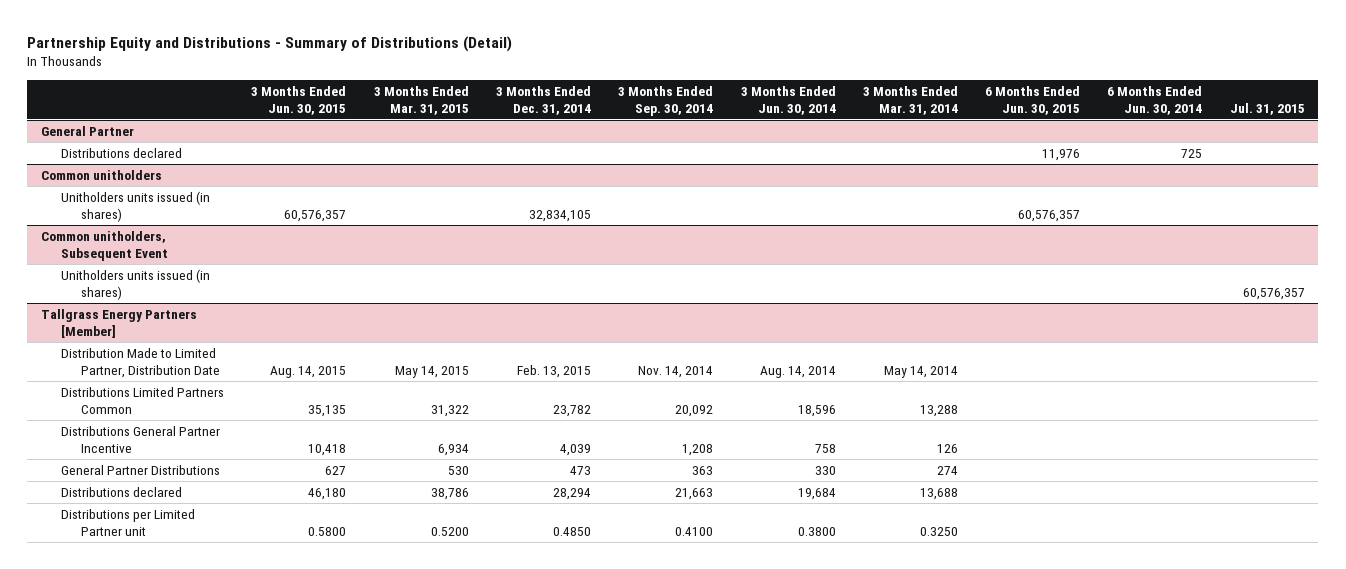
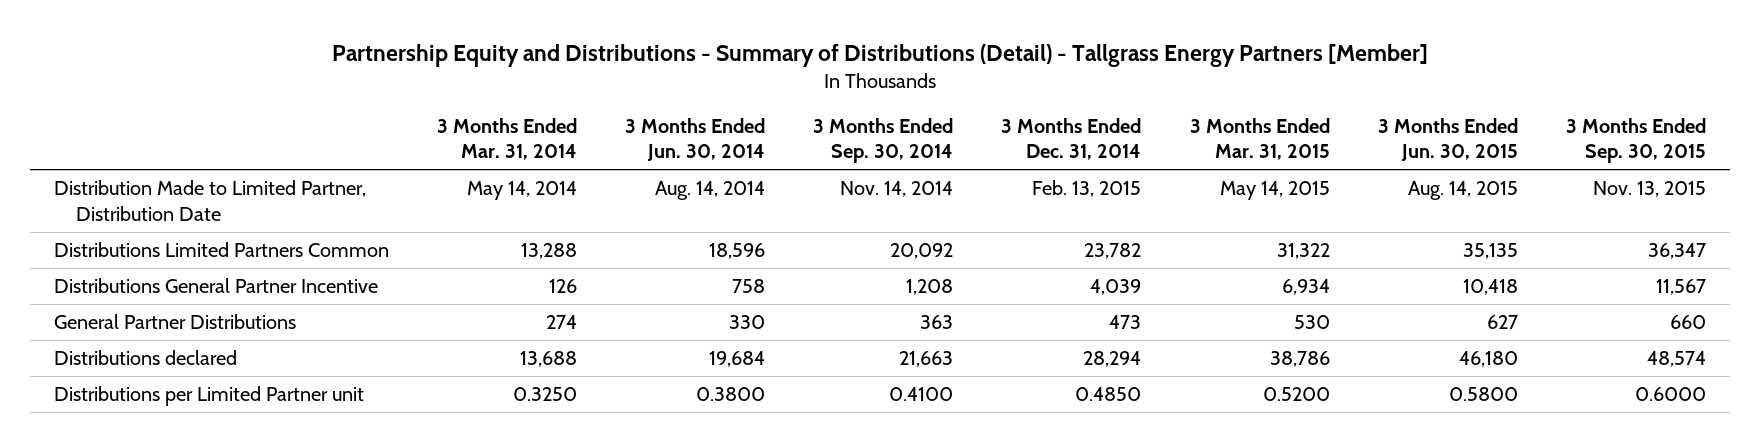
- Partnership Equity and Distributions - Summary of Distributions (Detail)
+ Partnership Equity and Distributions - Summary of Distributions (Detail) - Tallgrass Energy Partners [Member]
- | 3 Months Ended Jun. 30, 2015 | 3 Months Ended Mar. 31, 2015 | 3 Months Ended Dec. 31, 2014 | 3 Months Ended Sep. 30, 2014 | 3 Months Ended Jun. 30, 2014 | 3 Months Ended Mar. 31, 2014 | 6 Months Ended Jun. 30, 2015 | 6 Months Ended Jun. 30, 2014 | Jul. 31, 2015
+ | 3 Months Ended Mar. 31, 2014 | 3 Months Ended Jun. 30, 2014 | 3 Months Ended Sep. 30, 2014 | 3 Months Ended Dec. 31, 2014 | 3 Months Ended Mar. 31, 2015 | 3 Months Ended Jun. 30, 2015 | 3 Months Ended Sep. 30, 2015
- General Partner
- Distributions declared | | | | | | | 11,976 | 725 |
- Common unitholders
- Unitholders units issued (in shares) | 60,576,357 | | 32,834,105 | | | | 60,576,357 | |
- Common unitholders, Subsequent Event
- Unitholders units issued (in shares) | | | | | | | | | 60,576,357
- Tallgrass Energy Partners [Member]

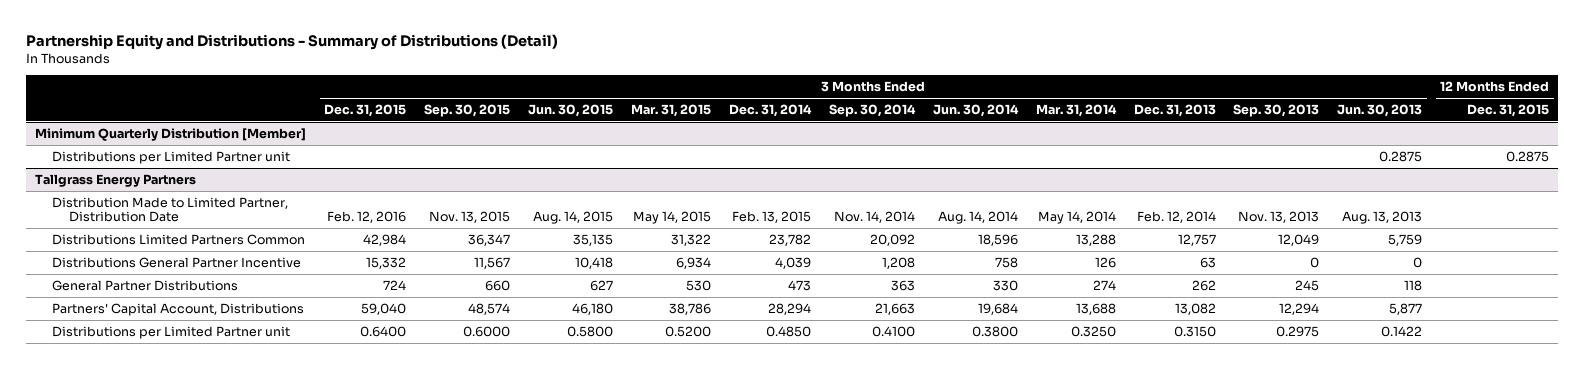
- Partnership Equity and Distributions - Summary of Distributions (Detail) - Tallgrass Energy Partners [Member]
+ Partnership Equity and Distributions - Summary of Distributions (Detail)
- | 3 Months Ended Mar. 31, 2014 | 3 Months Ended Jun. 30, 2014 | 3 Months Ended Sep. 30, 2014 | 3 Months Ended Dec. 31, 2014 | 3 Months Ended Mar. 31, 2015 | 3 Months Ended Jun. 30, 2015 | 3 Months Ended Sep. 30, 2015
+ | 3 Months Ended Dec. 31, 2015 | 3 Months Ended Sep. 30, 2015 | 3 Months Ended Jun. 30, 2015 | 3 Months Ended Mar. 31, 2015 | 3 Months Ended Dec. 31, 2014 | 3 Months Ended Sep. 30, 2014 | 3 Months Ended Jun. 30, 2014 | 3 Months Ended Mar. 31, 2014 | 3 Months Ended Dec. 31, 2013 | 3 Months Ended Sep. 30, 2013 | 3 Months Ended Jun. 30, 2013 | 12 Months Ended Dec. 31, 2015
+ Minimum Quarterly Distribution [Member]
+ Distributions per Limited Partner unit | | | | | | | | | | | 0.2875 | 0.2875
+ Tallgrass Energy Partners
- Distributions declared | 13,688 | 19,684 | 21,663 | 28,294 | 38,786 | 46,180 | 48,574
+ Partners' Capital Account, Distributions | 59,040 | 48,574 | 46,180 | 38,786 | 28,294 | 21,663 | 19,684 | 13,688 | 13,082 | 12,294 | 5,877 |

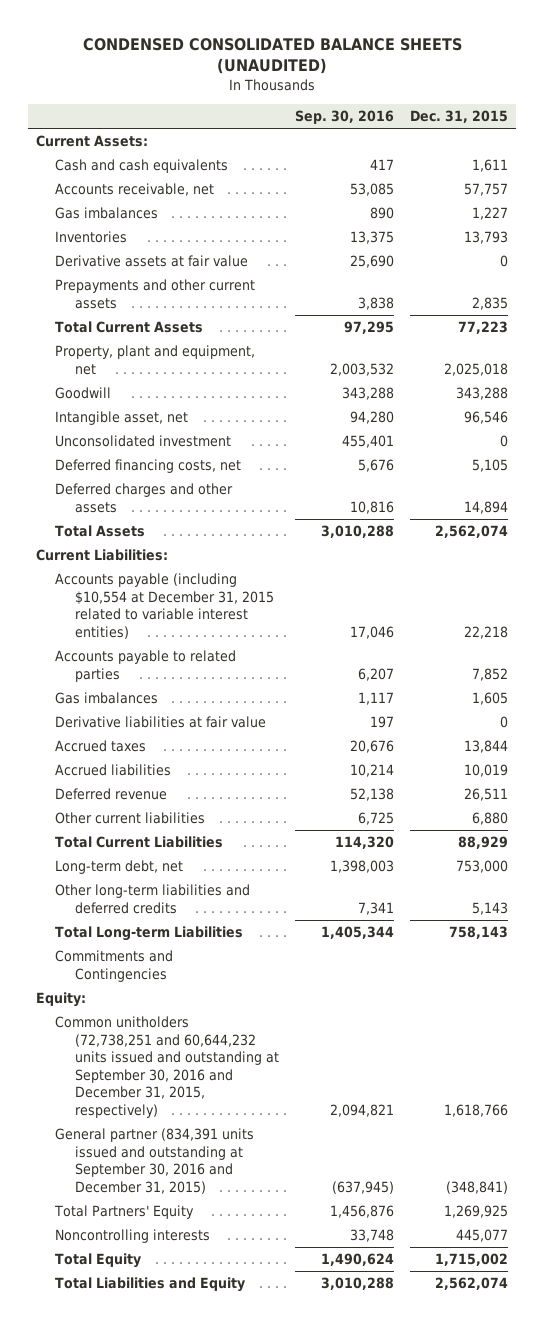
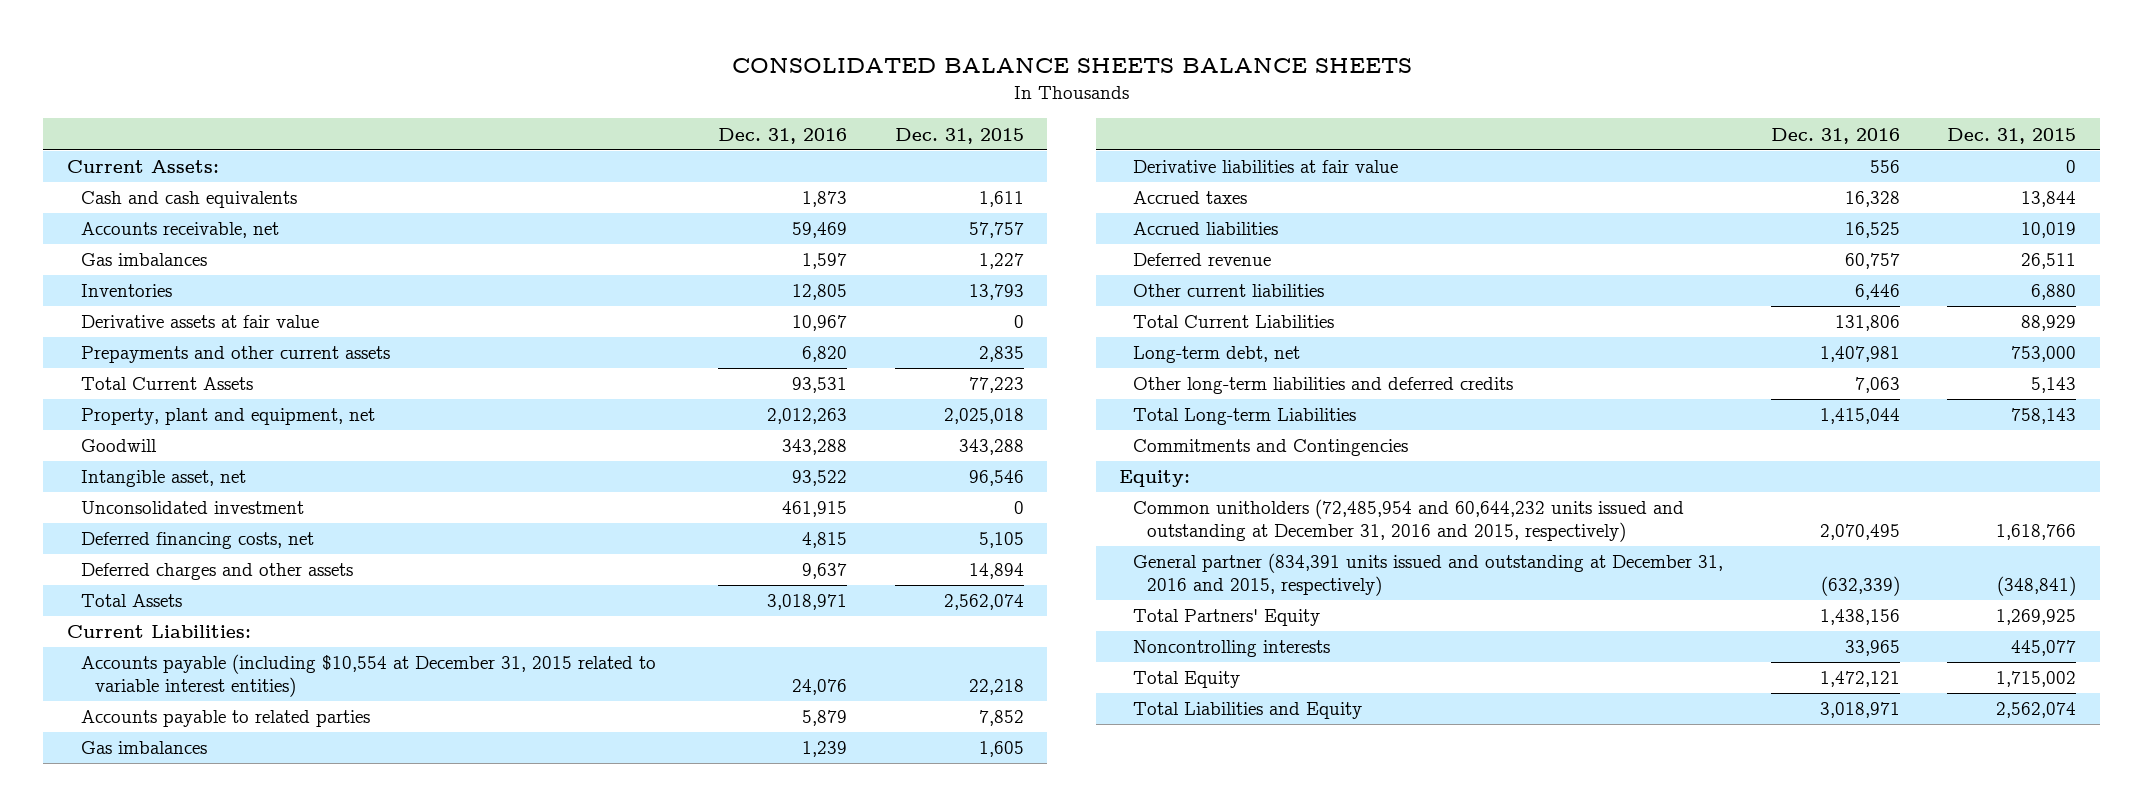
- CONDENSED CONSOLIDATED BALANCE SHEETS (UNAUDITED)
+ CONSOLIDATED BALANCE SHEETS BALANCE SHEETS
- | Sep. 30, 2016 | Dec. 31, 2015
+ | Dec. 31, 2016 | Dec. 31, 2015
- Common unitholders (72,738,251 and 60,644,232 units issued and outstanding at September 30, 2016 and December 31, 2015, respectively) | 2,094,821 | 1,618,766
- General partner (834,391 units issued and outstanding at September 30, 2016 and December 31, 2015) | (637,945) | (348,841)
+ Common unitholders (72,485,954 and 60,644,232 units issued and outstanding at December 31, 2016 and 2015, respectively) | 2,070,495 | 1,618,766
+ General partner (834,391 units issued and outstanding at December 31, 2016 and 2015, respectively) | (632,339) | (348,841)

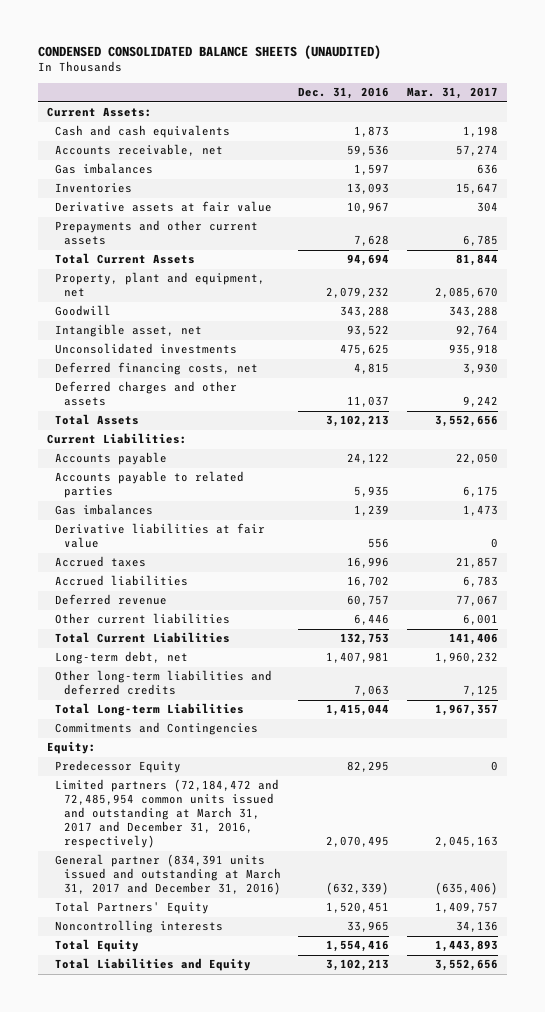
- CONSOLIDATED BALANCE SHEETS BALANCE SHEETS
+ CONDENSED CONSOLIDATED BALANCE SHEETS (UNAUDITED)
- | Dec. 31, 2016 | Dec. 31, 2015
+ | Dec. 31, 2016 | Mar. 31, 2017
- Accounts receivable, net | 59,469 | 57,757
+ Accounts receivable, net | 59,536 | 57,274
- Inventories | 12,805 | 13,793
+ Inventories | 13,093 | 15,647
- Prepayments and other current assets | 6,820 | 2,835
- Total Current Assets | 93,531 | 77,223
- Property, plant and equipment, net | 2,012,263 | 2,025,018
+ Prepayments and other current assets | 7,628 | 6,785
+ Total Current Assets | 94,694 | 81,844
+ Property, plant and equipment, net | 2,079,232 | 2,085,670
- Unconsolidated investment | 461,915 | 0
+ Unconsolidated investments | 475,625 | 935,918
- Deferred charges and other assets | 9,637 | 14,894
- Total Assets | 3,018,971 | 2,562,074
+ Deferred charges and other assets | 11,037 | 9,242
+ Total Assets | 3,102,213 | 3,552,656
- Accounts payable (including $10,554 at December 31, 2015 related to variable interest entities) | 24,076 | 22,218
- Accounts payable to related parties | 5,879 | 7,852
+ Accounts payable | 24,122 | 22,050
+ Accounts payable to related parties | 5,935 | 6,175
- Accrued taxes | 16,328 | 13,844
- Accrued liabilities | 16,525 | 10,019
+ Accrued taxes | 16,996 | 21,857
+ Accrued liabilities | 16,702 | 6,783
- Total Current Liabilities | 131,806 | 88,929
+ Total Current Liabilities | 132,753 | 141,406
- Common unitholders (72,485,954 and 60,644,232 units issued and outstanding at December 31, 2016 and 2015, respectively) | 2,070,495 | 1,618,766
- General partner (834,391 units issued and outstanding at December 31, 2016 and 2015, respectively) | (632,339) | (348,841)
- Total Partners' Equity | 1,438,156 | 1,269,925
+ Predecessor Equity | 82,295 | 0
+ Limited partners (72,184,472 and 72,485,954 common units issued and outstanding at March 31, 2017 and December 31, 2016, respectively) | 2,070,495 | 2,045,163
+ General partner (834,391 units issued and outstanding at March 31, 2017 and December 31, 2016) | (632,339) | (635,406)
+ Total Partners' Equity | 1,520,451 | 1,409,757
- Total Equity | 1,472,121 | 1,715,002
- Total Liabilities and Equity | 3,018,971 | 2,562,074
+ Total Equity | 1,554,416 | 1,443,893
+ Total Liabilities and Equity | 3,102,213 | 3,552,656

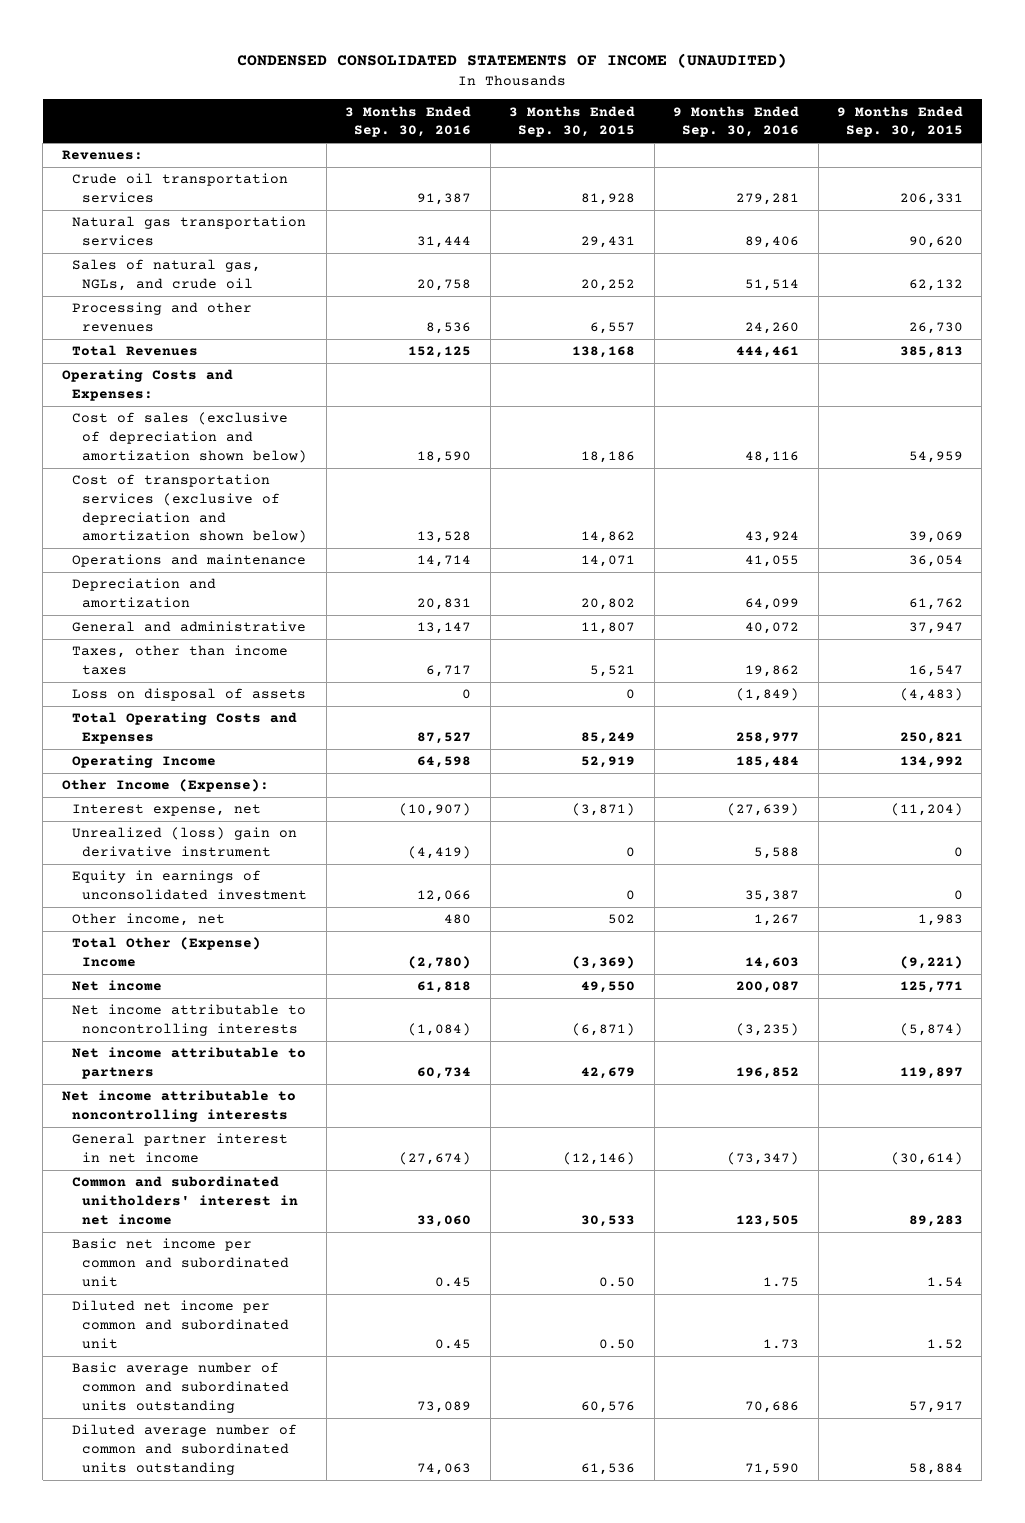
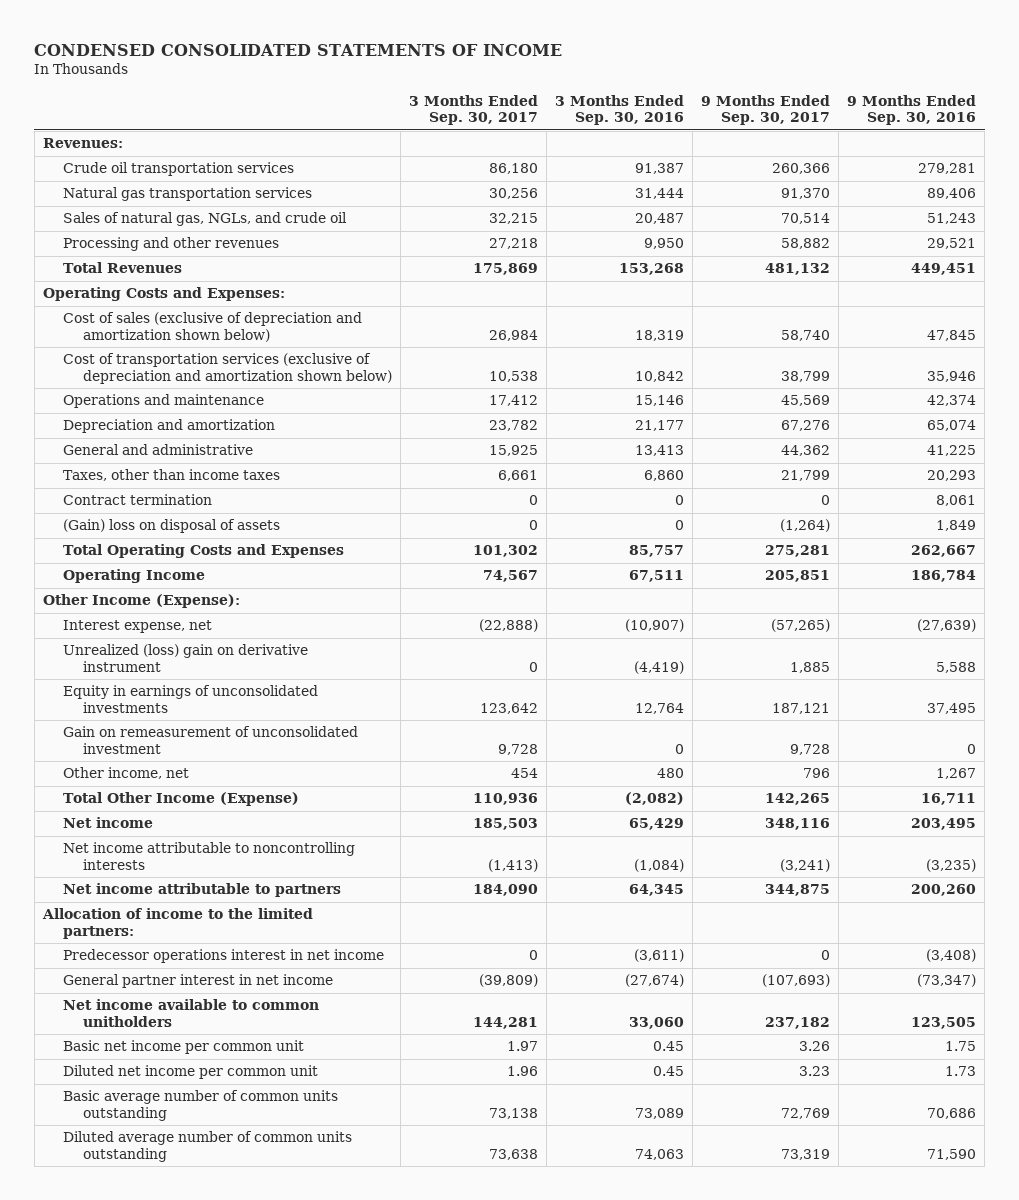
- CONDENSED CONSOLIDATED STATEMENTS OF INCOME (UNAUDITED)
+ CONDENSED CONSOLIDATED STATEMENTS OF INCOME
- | 3 Months Ended Sep. 30, 2016 | 3 Months Ended Sep. 30, 2015 | 9 Months Ended Sep. 30, 2016 | 9 Months Ended Sep. 30, 2015
+ | 3 Months Ended Sep. 30, 2017 | 3 Months Ended Sep. 30, 2016 | 9 Months Ended Sep. 30, 2017 | 9 Months Ended Sep. 30, 2016
- Sales of natural gas, NGLs, and crude oil | 20,758 | 20,252 | 51,514 | 62,132
- Processing and other revenues | 8,536 | 6,557 | 24,260 | 26,730
- Total Revenues | 152,125 | 138,168 | 444,461 | 385,813
+ Sales of natural gas, NGLs, and crude oil | 32,215 | 20,487 | 70,514 | 51,243
+ Processing and other revenues | 27,218 | 9,950 | 58,882 | 29,521
+ Total Revenues | 175,869 | 153,268 | 481,132 | 449,451
- Cost of sales (exclusive of depreciation and amortization shown below) | 18,590 | 18,186 | 48,116 | 54,959
- Cost of transportation services (exclusive of depreciation and amortization shown below) | 13,528 | 14,862 | 43,924 | 39,069
- Operations and maintenance | 14,714 | 14,071 | 41,055 | 36,054
- Depreciation and amortization | 20,831 | 20,802 | 64,099 | 61,762
- General and administrative | 13,147 | 11,807 | 40,072 | 37,947
- Taxes, other than income taxes | 6,717 | 5,521 | 19,862 | 16,547
- Loss on disposal of assets | 0 | 0 | (1,849) | (4,483)
- Total Operating Costs and Expenses | 87,527 | 85,249 | 258,977 | 250,821
- Operating Income | 64,598 | 52,919 | 185,484 | 134,992
+ Cost of sales (exclusive of depreciation and amortization shown below) | 26,984 | 18,319 | 58,740 | 47,845
+ Cost of transportation services (exclusive of depreciation and amortization shown below) | 10,538 | 10,842 | 38,799 | 35,946
+ Operations and maintenance | 17,412 | 15,146 | 45,569 | 42,374
+ Depreciation and amortization | 23,782 | 21,177 | 67,276 | 65,074
+ General and administrative | 15,925 | 13,413 | 44,362 | 41,225
+ Taxes, other than income taxes | 6,661 | 6,860 | 21,799 | 20,293
+ Contract termination | 0 | 0 | 0 | 8,061
+ (Gain) loss on disposal of assets | 0 | 0 | (1,264) | 1,849
+ Total Operating Costs and Expenses | 101,302 | 85,757 | 275,281 | 262,667
+ Operating Income | 74,567 | 67,511 | 205,851 | 186,784
- Equity in earnings of unconsolidated investment | 12,066 | 0 | 35,387 | 0
+ Equity in earnings of unconsolidated investments | 123,642 | 12,764 | 187,121 | 37,495
+ Gain on remeasurement of unconsolidated investment | 9,728 | 0 | 9,728 | 0
- Total Other (Expense) Income | (2,780) | (3,369) | 14,603 | (9,221)
- Net income | 61,818 | 49,550 | 200,087 | 125,771
+ Total Other Income (Expense) | 110,936 | (2,082) | 142,265 | 16,711
+ Net income | 185,503 | 65,429 | 348,116 | 203,495
- Net income attributable to partners | 60,734 | 42,679 | 196,852 | 119,897
- Net income attributable to noncontrolling interests
+ Net income attributable to partners | 184,090 | 64,345 | 344,875 | 200,260
+ Allocation of income to the limited partners:
+ Predecessor operations interest in net income | 0 | (3,611) | 0 | (3,408)
- Common and subordinated unitholders' interest in net income | 33,060 | 30,533 | 123,505 | 89,283
- Basic net income per common and subordinated unit | 0.45 | 0.50 | 1.75 | 1.54
- Diluted net income per common and subordinated unit | 0.45 | 0.50 | 1.73 | 1.52
- Basic average number of common and subordinated units outstanding | 73,089 | 60,576 | 70,686 | 57,917
- Diluted average number of common and subordinated units outstanding | 74,063 | 61,536 | 71,590 | 58,884
+ Net income available to common unitholders | 144,281 | 33,060 | 237,182 | 123,505
+ Basic net income per common unit | 1.97 | 0.45 | 3.26 | 1.75
+ Diluted net income per common unit | 1.96 | 0.45 | 3.23 | 1.73
+ Basic average number of common units outstanding | 73,138 | 73,089 | 72,769 | 70,686
+ Diluted average number of common units outstanding | 73,638 | 74,063 | 73,319 | 71,590

